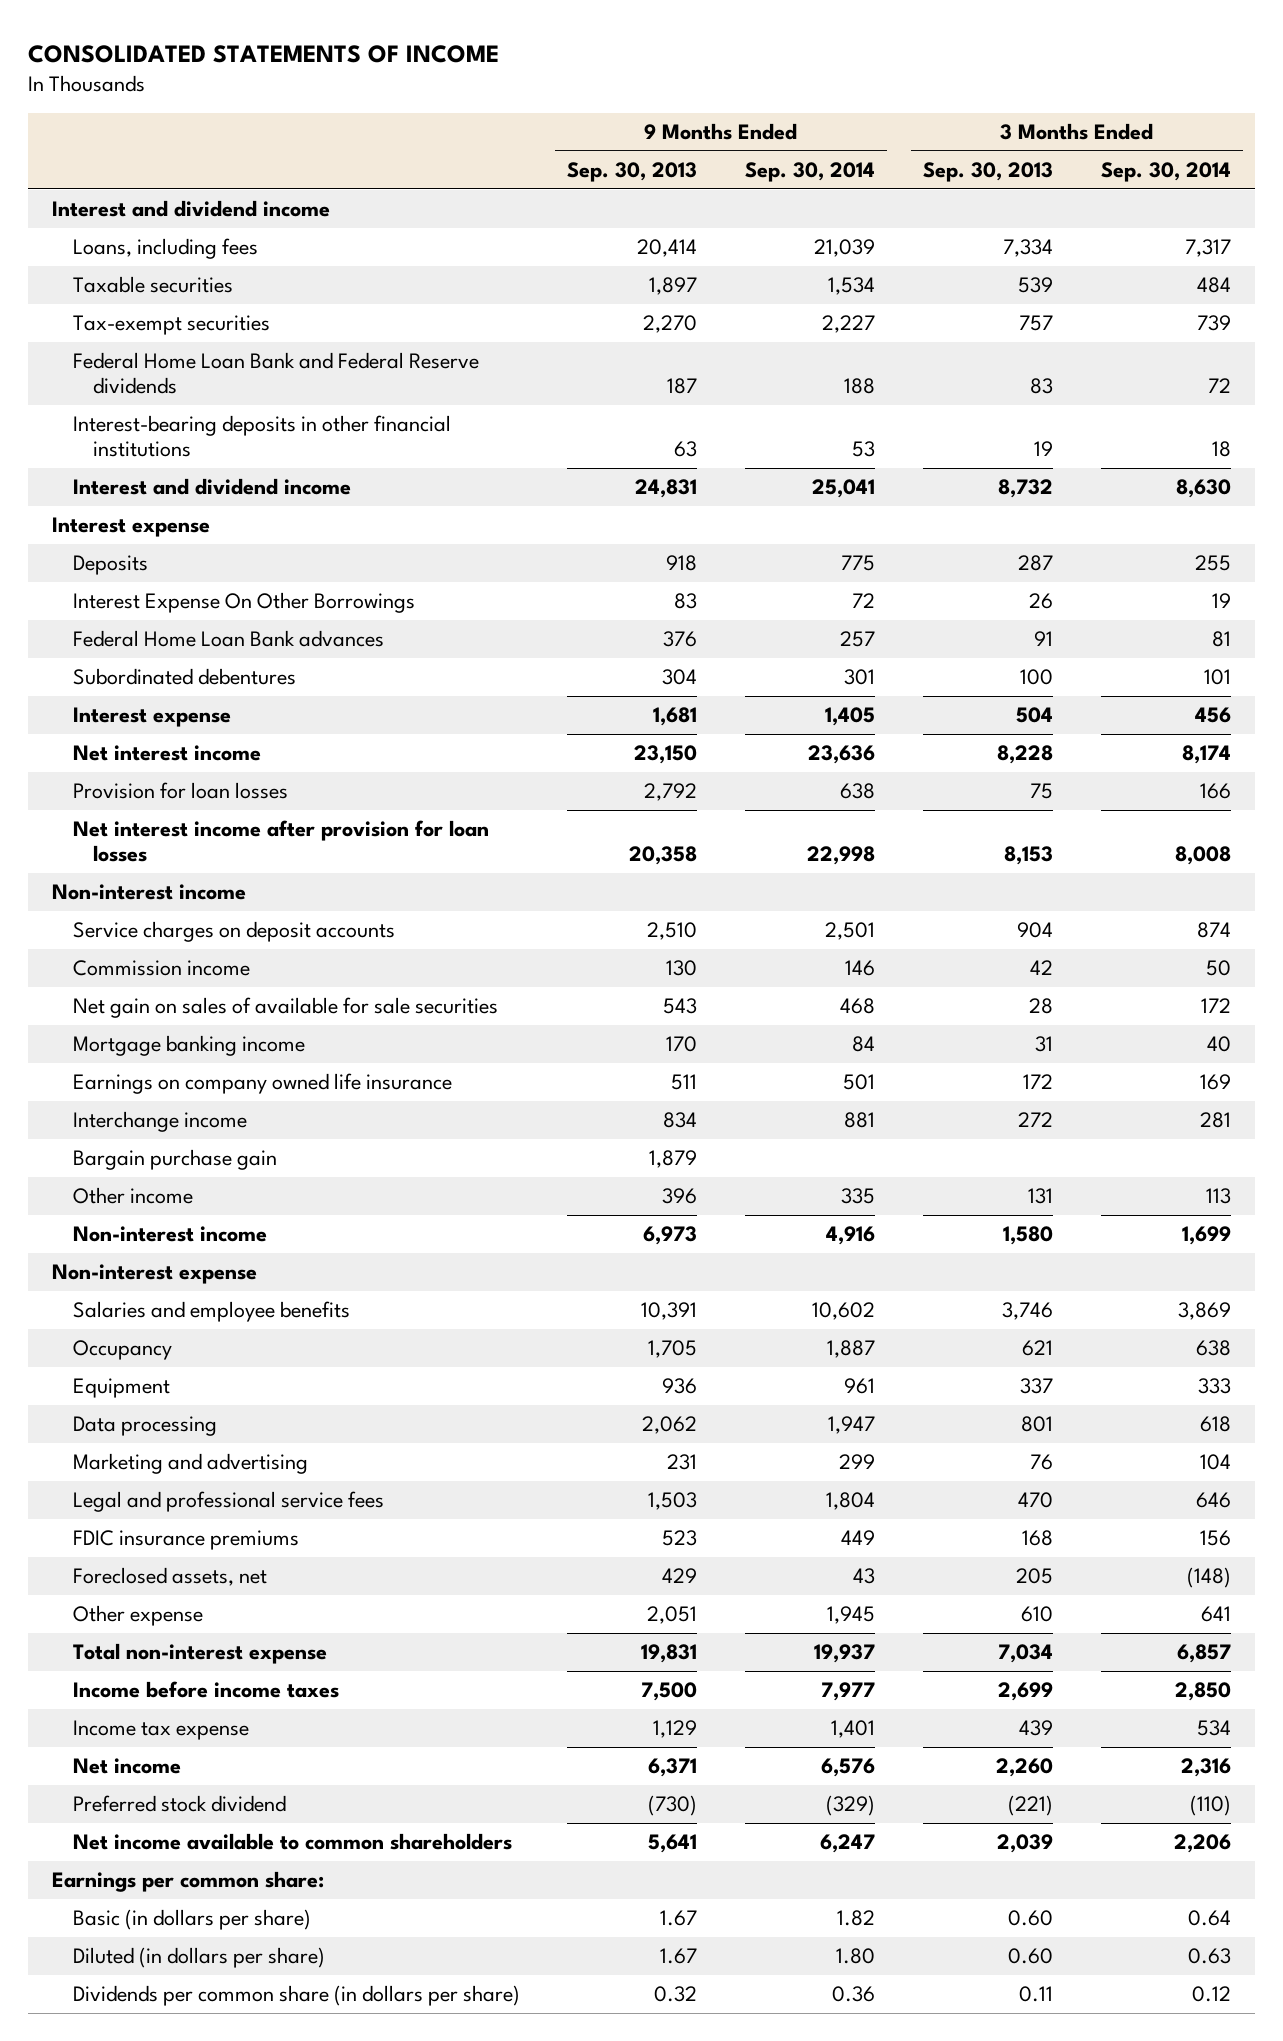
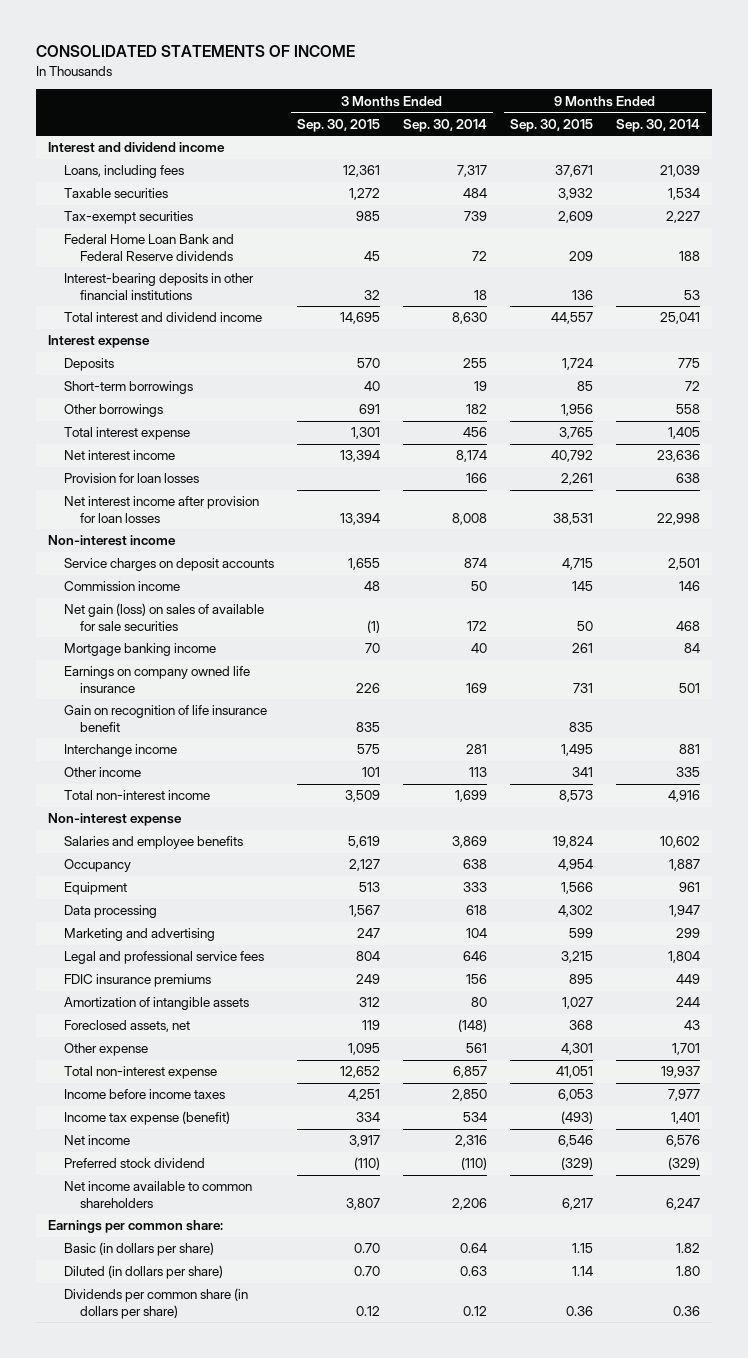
- | 9 Months Ended Sep. 30, 2013 | 9 Months Ended Sep. 30, 2014 | 3 Months Ended Sep. 30, 2013 | 3 Months Ended Sep. 30, 2014
+ | 3 Months Ended Sep. 30, 2015 | 3 Months Ended Sep. 30, 2014 | 9 Months Ended Sep. 30, 2015 | 9 Months Ended Sep. 30, 2014
- Interest and dividend income | 24,831 | 25,041 | 8,732 | 8,630
+ Total interest and dividend income | 14,695 | 8,630 | 44,557 | 25,041
- Interest Expense On Other Borrowings | 83 | 72 | 26 | 19
- Federal Home Loan Bank advances | 376 | 257 | 91 | 81
- Subordinated debentures | 304 | 301 | 100 | 101
- Interest expense | 1,681 | 1,405 | 504 | 456
+ Short-term borrowings | 40 | 19 | 85 | 72
+ Other borrowings | 691 | 182 | 1,956 | 558
+ Total interest expense | 1,301 | 456 | 3,765 | 1,405
- Net gain on sales of available for sale securities | 543 | 468 | 28 | 172
+ Net gain (loss) on sales of available for sale securities | (1) | 172 | 50 | 468
+ Gain on recognition of life insurance benefit | 835 | | 835 |
- Bargain purchase gain | 1,879 | | |
- Non-interest income | 6,973 | 4,916 | 1,580 | 1,699
+ Total non-interest income | 3,509 | 1,699 | 8,573 | 4,916
+ Amortization of intangible assets | 312 | 80 | 1,027 | 244
- Other expense | 2,051 | 1,945 | 610 | 641
+ Other expense | 1,095 | 561 | 4,301 | 1,701
- Income tax expense | 1,129 | 1,401 | 439 | 534
+ Income tax expense (benefit) | 334 | 534 | (493) | 1,401

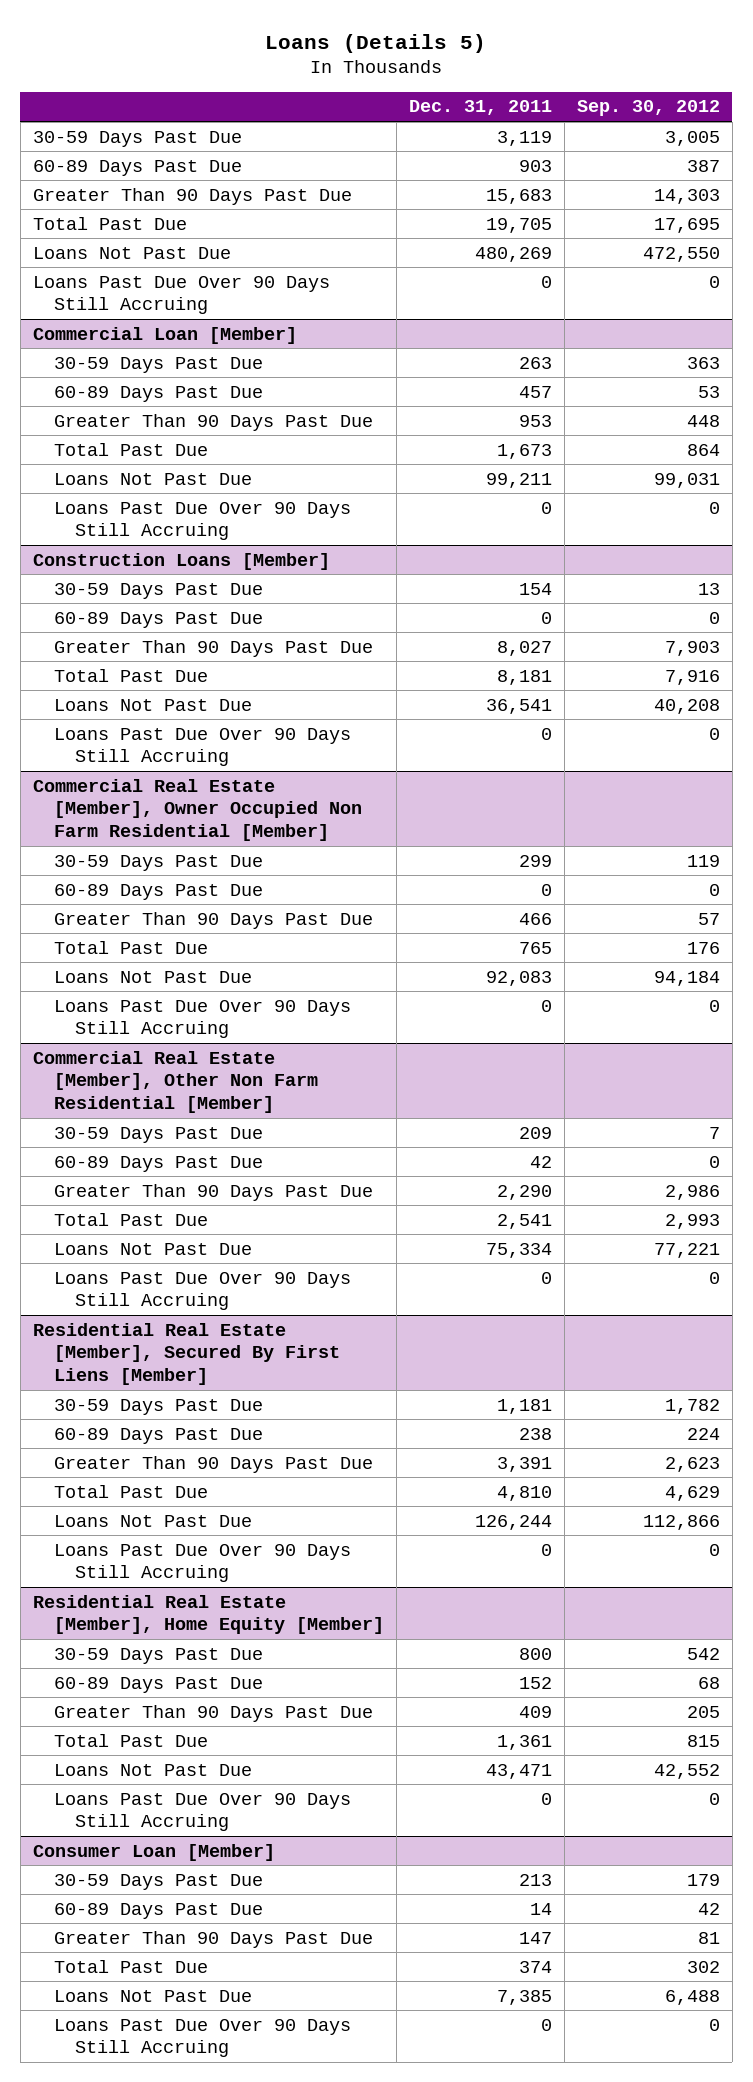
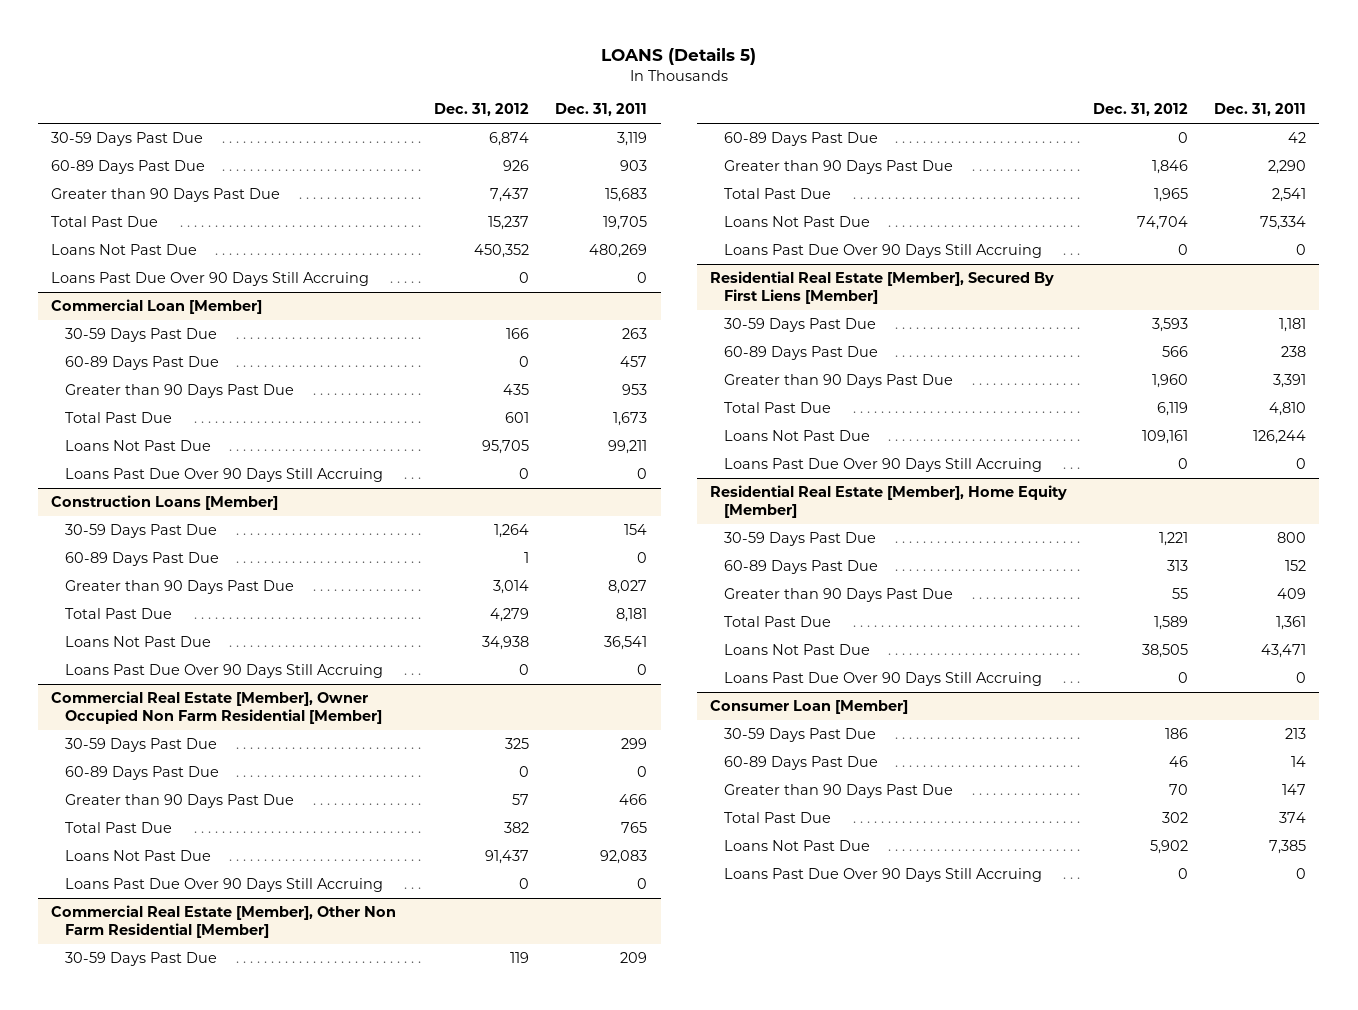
- Loans (Details 5)
+ LOANS (Details 5)
- | Dec. 31, 2011 | Sep. 30, 2012
+ | Dec. 31, 2012 | Dec. 31, 2011
- Greater Than 90 Days Past Due | 15,683 | 14,303
+ Greater than 90 Days Past Due | 7,437 | 15,683
@ Commercial Loan [Member]
- Greater Than 90 Days Past Due | 953 | 448
+ Greater than 90 Days Past Due | 435 | 953
@ Construction Loans [Member]
- Greater Than 90 Days Past Due | 8,027 | 7,903
+ Greater than 90 Days Past Due | 3,014 | 8,027
@ Commercial Real Estate [Member], Owner Occupied Non Farm Residential [Member]
- Greater Than 90 Days Past Due | 466 | 57
+ Greater than 90 Days Past Due | 57 | 466
@ Commercial Real Estate [Member], Other Non Farm Residential [Member]
- Greater Than 90 Days Past Due | 2,290 | 2,986
+ Greater than 90 Days Past Due | 1,846 | 2,290
@ Residential Real Estate [Member], Secured By First Liens [Member]
- Greater Than 90 Days Past Due | 3,391 | 2,623
+ Greater than 90 Days Past Due | 1,960 | 3,391
@ Residential Real Estate [Member], Home Equity [Member]
- Greater Than 90 Days Past Due | 409 | 205
+ Greater than 90 Days Past Due | 55 | 409
@ Consumer Loan [Member]
- Greater Than 90 Days Past Due | 147 | 81
+ Greater than 90 Days Past Due | 70 | 147

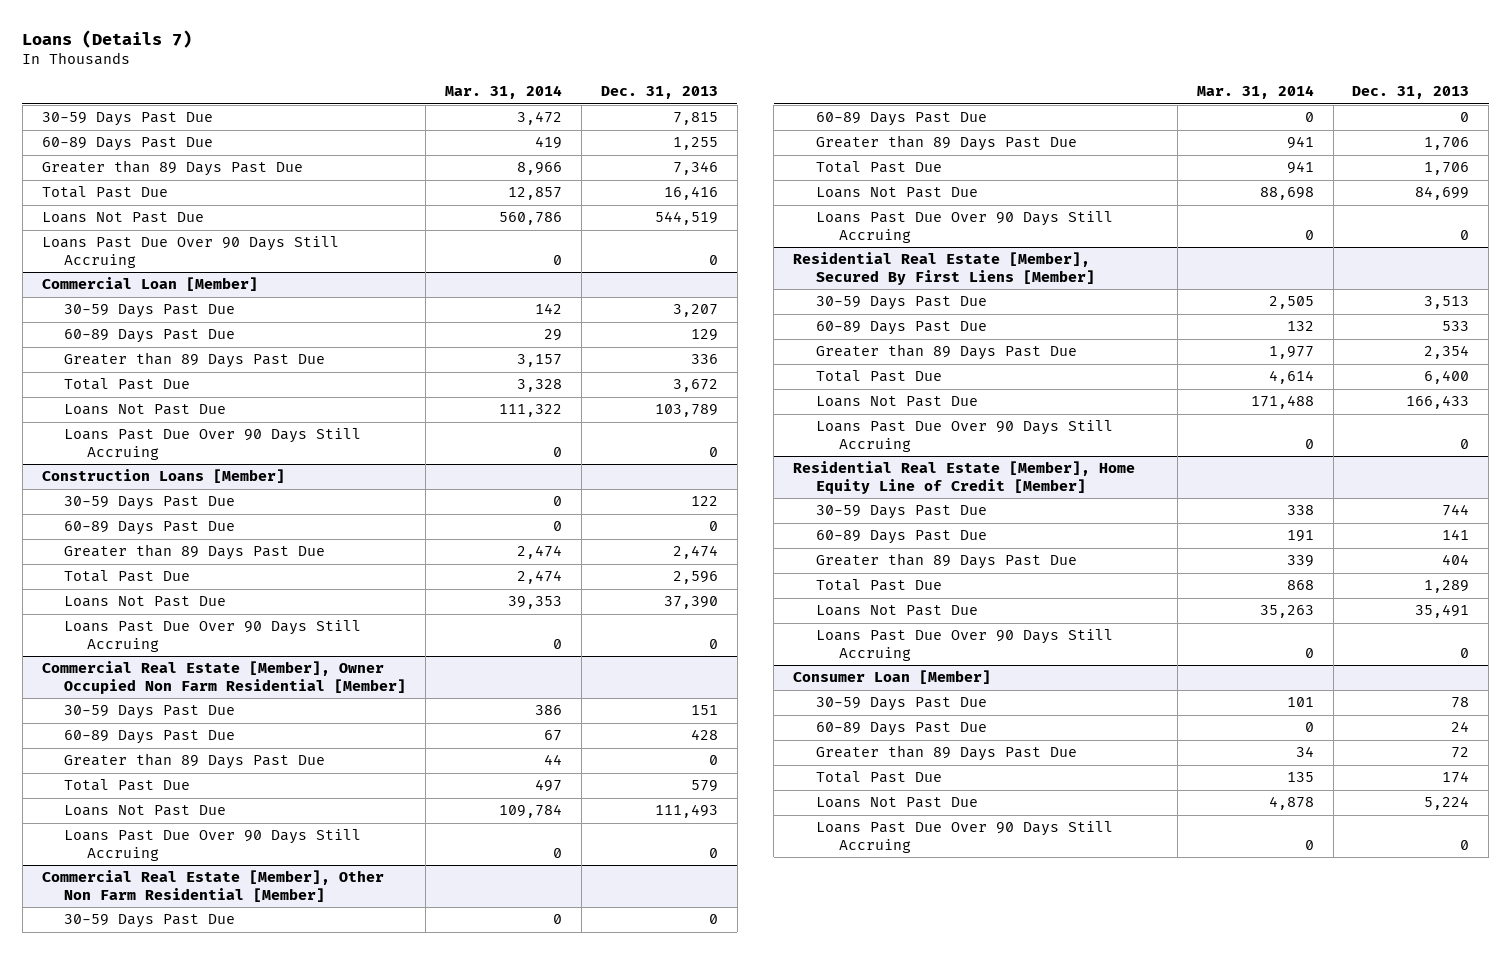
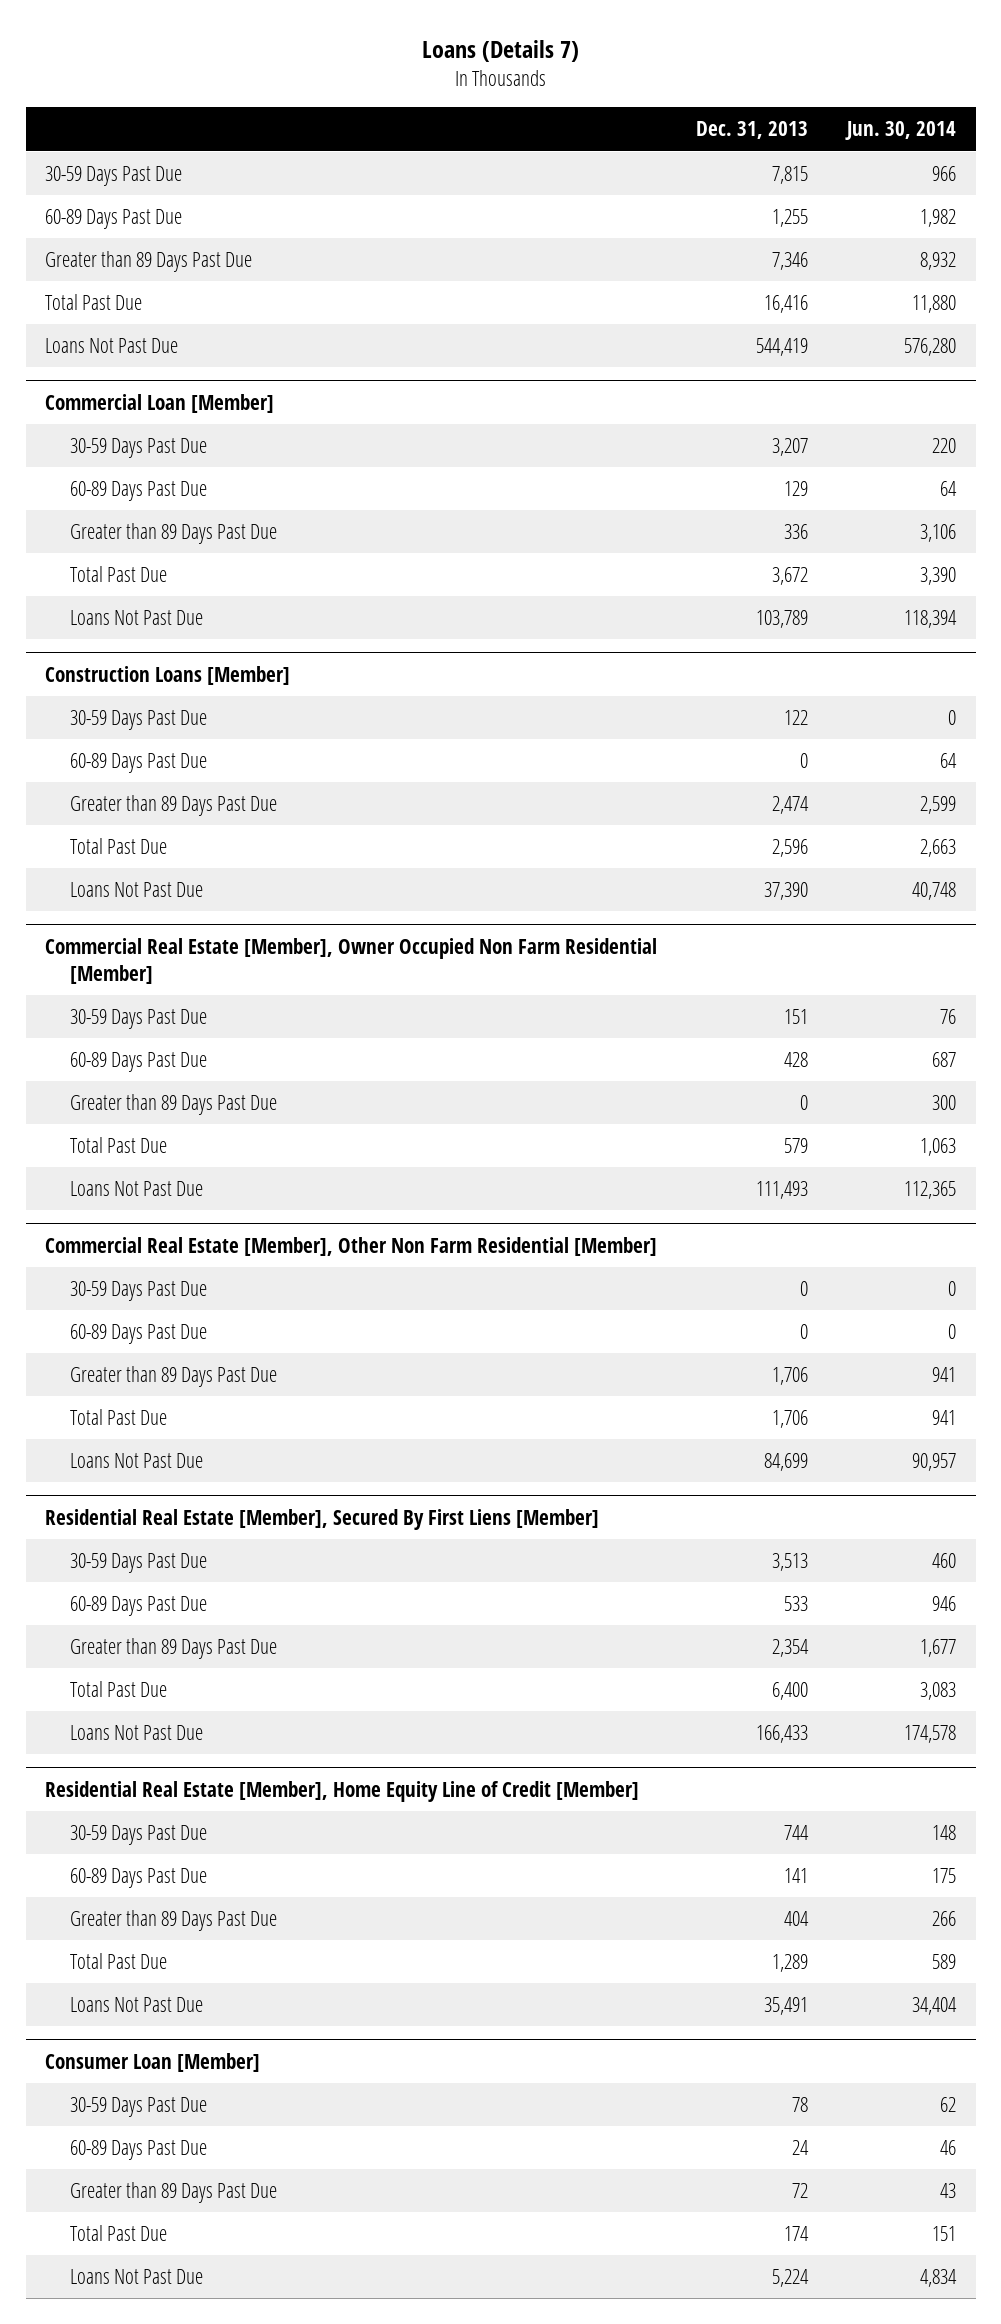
- | Mar. 31, 2014 | Dec. 31, 2013
+ | Dec. 31, 2013 | Jun. 30, 2014
- Loans Not Past Due | 560,786 | 544,519
- Loans Past Due Over 90 Days Still Accruing | 0 | 0
+ Loans Not Past Due | 544,419 | 576,280
@ Commercial Loan [Member]
- Loans Past Due Over 90 Days Still Accruing | 0 | 0
@ Construction Loans [Member]
- Loans Past Due Over 90 Days Still Accruing | 0 | 0
@ Commercial Real Estate [Member], Owner Occupied Non Farm Residential [Member]
- Loans Past Due Over 90 Days Still Accruing | 0 | 0
@ Commercial Real Estate [Member], Other Non Farm Residential [Member]
- Loans Past Due Over 90 Days Still Accruing | 0 | 0
@ Residential Real Estate [Member], Secured By First Liens [Member]
- Loans Past Due Over 90 Days Still Accruing | 0 | 0
@ Residential Real Estate [Member], Home Equity Line of Credit [Member]
- Loans Past Due Over 90 Days Still Accruing | 0 | 0
@ Consumer Loan [Member]
- Loans Past Due Over 90 Days Still Accruing | 0 | 0

